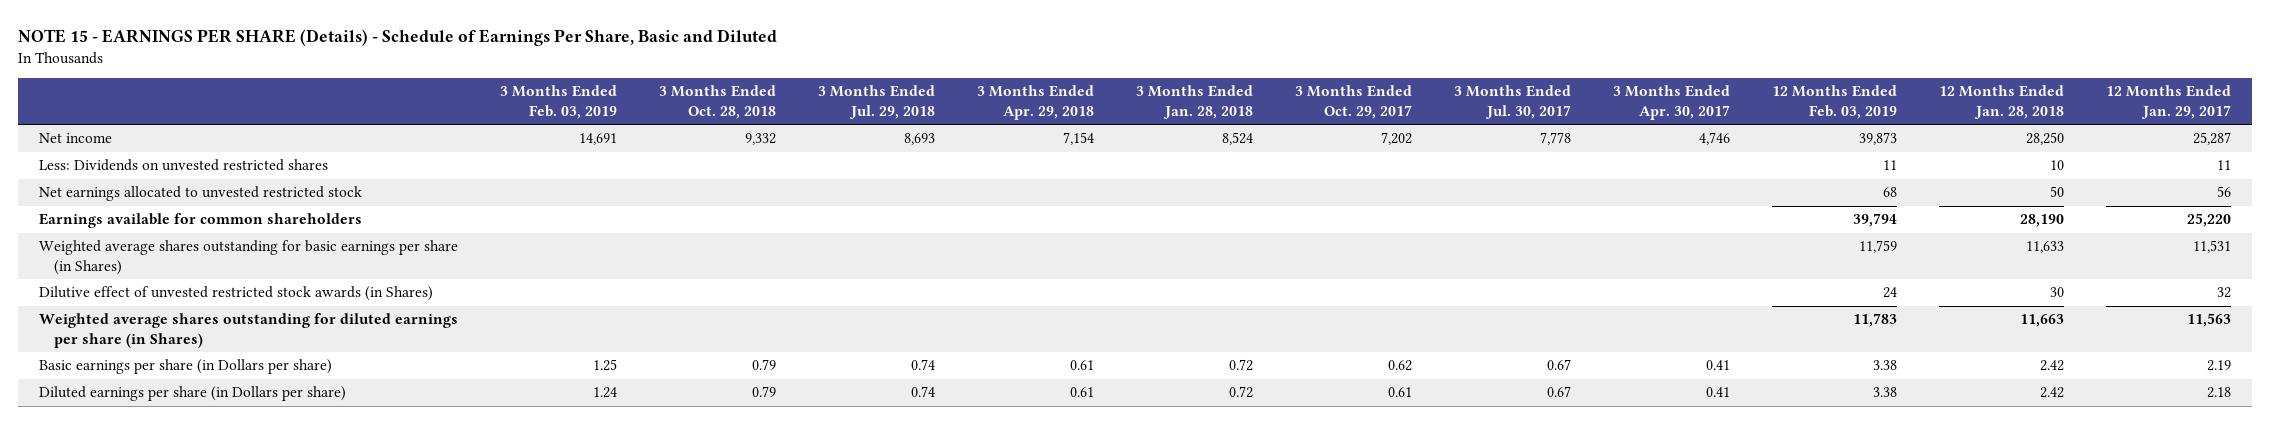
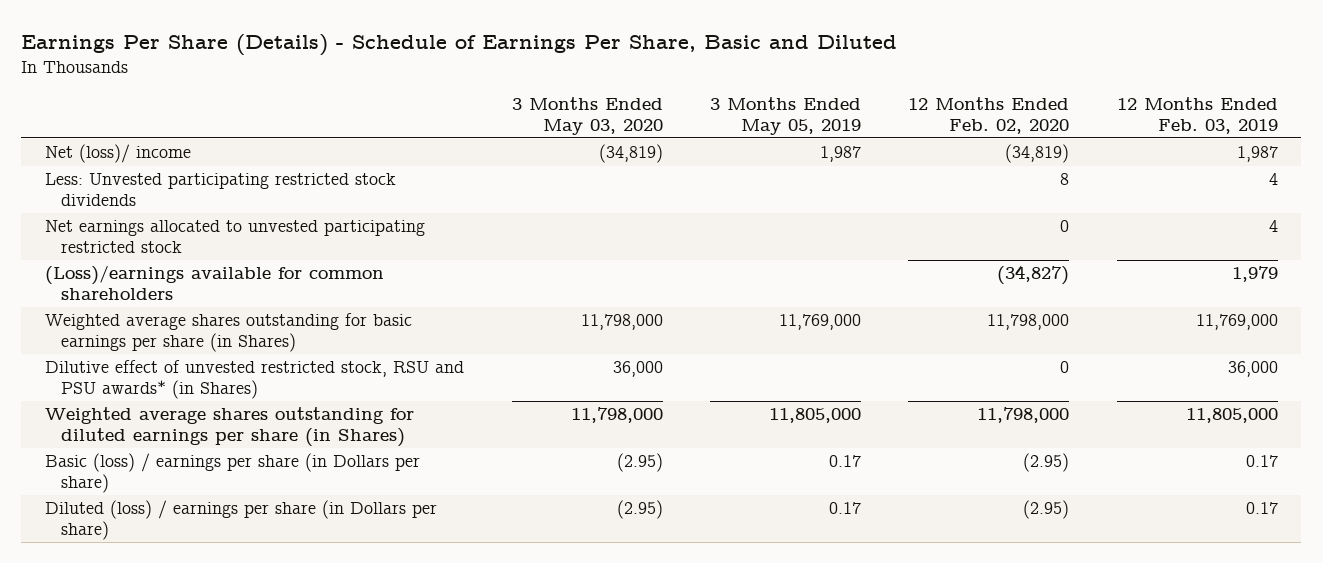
- NOTE 15 - EARNINGS PER SHARE (Details) - Schedule of Earnings Per Share, Basic and Diluted
+ Earnings Per Share (Details) - Schedule of Earnings Per Share, Basic and Diluted
- | 3 Months Ended Feb. 03, 2019 | 3 Months Ended Oct. 28, 2018 | 3 Months Ended Jul. 29, 2018 | 3 Months Ended Apr. 29, 2018 | 3 Months Ended Jan. 28, 2018 | 3 Months Ended Oct. 29, 2017 | 3 Months Ended Jul. 30, 2017 | 3 Months Ended Apr. 30, 2017 | 12 Months Ended Feb. 03, 2019 | 12 Months Ended Jan. 28, 2018 | 12 Months Ended Jan. 29, 2017
+ | 3 Months Ended May 03, 2020 | 3 Months Ended May 05, 2019 | 12 Months Ended Feb. 02, 2020 | 12 Months Ended Feb. 03, 2019
- Net income | 14,691 | 9,332 | 8,693 | 7,154 | 8,524 | 7,202 | 7,778 | 4,746 | 39,873 | 28,250 | 25,287
- Less: Dividends on unvested restricted shares | | | | | | | | | 11 | 10 | 11
- Net earnings allocated to unvested restricted stock | | | | | | | | | 68 | 50 | 56
- Earnings available for common shareholders | | | | | | | | | 39,794 | 28,190 | 25,220
- Weighted average shares outstanding for basic earnings per share (in Shares) | | | | | | | | | 11,759 | 11,633 | 11,531
- Dilutive effect of unvested restricted stock awards (in Shares) | | | | | | | | | 24 | 30 | 32
- Weighted average shares outstanding for diluted earnings per share (in Shares) | | | | | | | | | 11,783 | 11,663 | 11,563
- Basic earnings per share (in Dollars per share) | 1.25 | 0.79 | 0.74 | 0.61 | 0.72 | 0.62 | 0.67 | 0.41 | 3.38 | 2.42 | 2.19
- Diluted earnings per share (in Dollars per share) | 1.24 | 0.79 | 0.74 | 0.61 | 0.72 | 0.61 | 0.67 | 0.41 | 3.38 | 2.42 | 2.18
+ Net (loss)/ income | (34,819) | 1,987 | (34,819) | 1,987
+ Less: Unvested participating restricted stock dividends | | | 8 | 4
+ Net earnings allocated to unvested participating restricted stock | | | 0 | 4
+ (Loss)/earnings available for common shareholders | | | (34,827) | 1,979
+ Weighted average shares outstanding for basic earnings per share (in Shares) | 11,798,000 | 11,769,000 | 11,798,000 | 11,769,000
+ Dilutive effect of unvested restricted stock, RSU and PSU awards* (in Shares) | 36,000 | | 0 | 36,000
+ Weighted average shares outstanding for diluted earnings per share (in Shares) | 11,798,000 | 11,805,000 | 11,798,000 | 11,805,000
+ Basic (loss) / earnings per share (in Dollars per share) | (2.95) | 0.17 | (2.95) | 0.17
+ Diluted (loss) / earnings per share (in Dollars per share) | (2.95) | 0.17 | (2.95) | 0.17

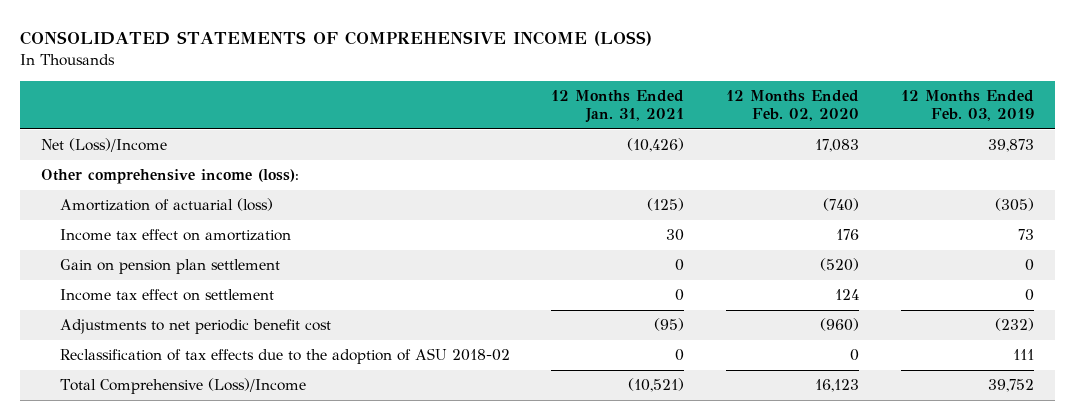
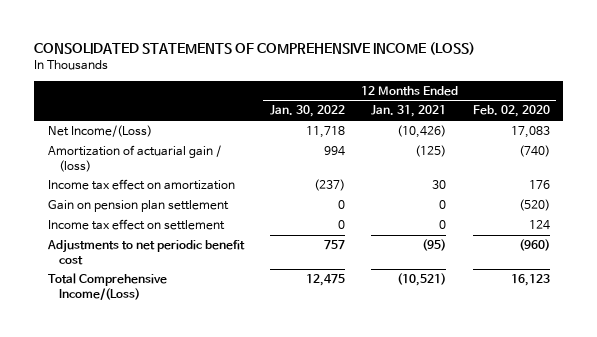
- | 12 Months Ended Jan. 31, 2021 | 12 Months Ended Feb. 02, 2020 | 12 Months Ended Feb. 03, 2019
+ | 12 Months Ended Jan. 30, 2022 | 12 Months Ended Jan. 31, 2021 | 12 Months Ended Feb. 02, 2020
- Net (Loss)/Income | (10,426) | 17,083 | 39,873
- Other comprehensive income (loss):
- Amortization of actuarial (loss) | (125) | (740) | (305)
+ Net Income/(Loss) | 11,718 | (10,426) | 17,083
+ Amortization of actuarial gain / (loss) | 994 | (125) | (740)
- Reclassification of tax effects due to the adoption of ASU 2018-02 | 0 | 0 | 111
- Total Comprehensive (Loss)/Income | (10,521) | 16,123 | 39,752
+ Total Comprehensive Income/(Loss) | 12,475 | (10,521) | 16,123

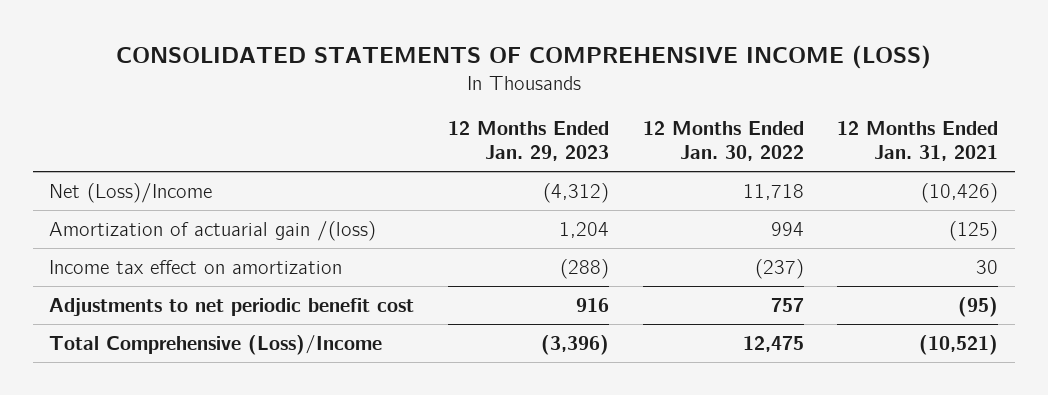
- | 12 Months Ended Jan. 30, 2022 | 12 Months Ended Jan. 31, 2021 | 12 Months Ended Feb. 02, 2020
+ | 12 Months Ended Jan. 29, 2023 | 12 Months Ended Jan. 30, 2022 | 12 Months Ended Jan. 31, 2021
- Net Income/(Loss) | 11,718 | (10,426) | 17,083
- Amortization of actuarial gain / (loss) | 994 | (125) | (740)
+ Net (Loss)/Income | (4,312) | 11,718 | (10,426)
+ Amortization of actuarial gain /(loss) | 1,204 | 994 | (125)
- Gain on pension plan settlement | 0 | 0 | (520)
- Income tax effect on settlement | 0 | 0 | 124
- Total Comprehensive Income/(Loss) | 12,475 | (10,521) | 16,123
+ Total Comprehensive (Loss)/Income | (3,396) | 12,475 | (10,521)

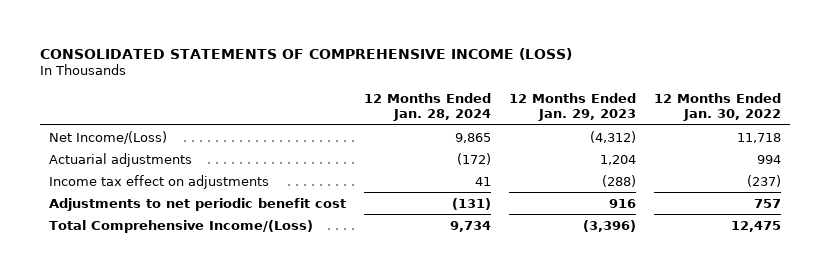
- | 12 Months Ended Jan. 29, 2023 | 12 Months Ended Jan. 30, 2022 | 12 Months Ended Jan. 31, 2021
+ | 12 Months Ended Jan. 28, 2024 | 12 Months Ended Jan. 29, 2023 | 12 Months Ended Jan. 30, 2022
- Net (Loss)/Income | (4,312) | 11,718 | (10,426)
- Amortization of actuarial gain /(loss) | 1,204 | 994 | (125)
- Income tax effect on amortization | (288) | (237) | 30
+ Net Income/(Loss) | 9,865 | (4,312) | 11,718
+ Actuarial adjustments | (172) | 1,204 | 994
+ Income tax effect on adjustments | 41 | (288) | (237)
- Total Comprehensive (Loss)/Income | (3,396) | 12,475 | (10,521)
+ Total Comprehensive Income/(Loss) | 9,734 | (3,396) | 12,475

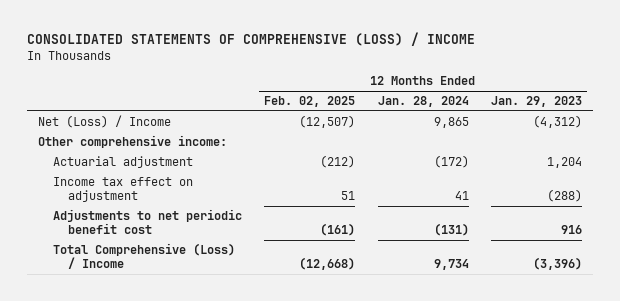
- CONSOLIDATED STATEMENTS OF COMPREHENSIVE INCOME (LOSS)
+ CONSOLIDATED STATEMENTS OF COMPREHENSIVE (LOSS) / INCOME
- | 12 Months Ended Jan. 28, 2024 | 12 Months Ended Jan. 29, 2023 | 12 Months Ended Jan. 30, 2022
+ | 12 Months Ended Feb. 02, 2025 | 12 Months Ended Jan. 28, 2024 | 12 Months Ended Jan. 29, 2023
- Net Income/(Loss) | 9,865 | (4,312) | 11,718
- Actuarial adjustments | (172) | 1,204 | 994
- Income tax effect on adjustments | 41 | (288) | (237)
+ Net (Loss) / Income | (12,507) | 9,865 | (4,312)
+ Other comprehensive income:
+ Actuarial adjustment | (212) | (172) | 1,204
+ Income tax effect on adjustment | 51 | 41 | (288)
- Total Comprehensive Income/(Loss) | 9,734 | (3,396) | 12,475
+ Total Comprehensive (Loss) / Income | (12,668) | 9,734 | (3,396)

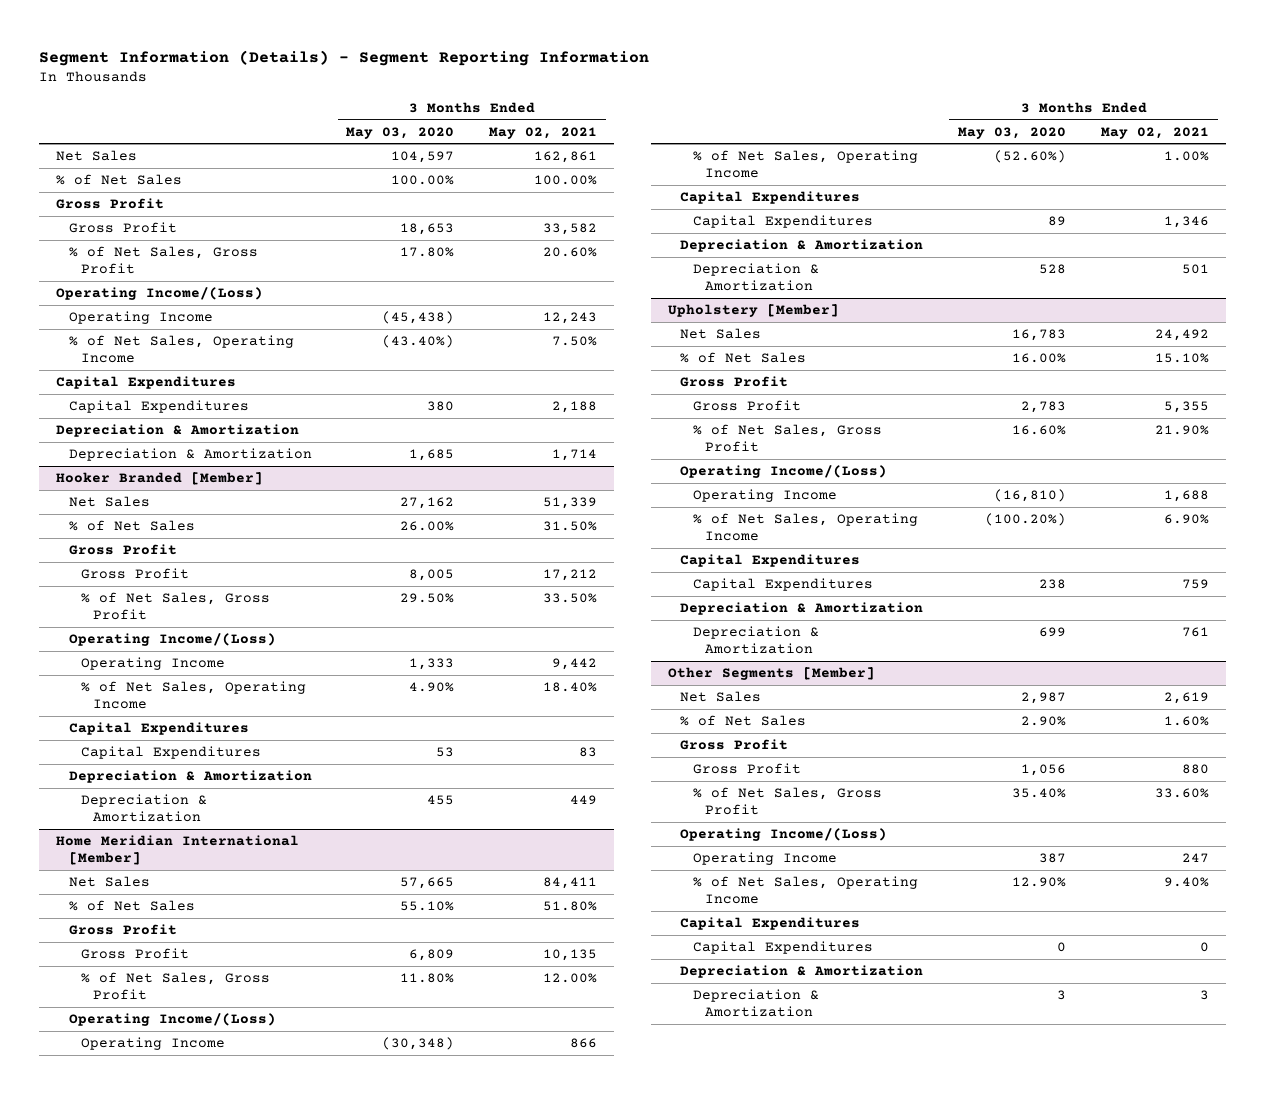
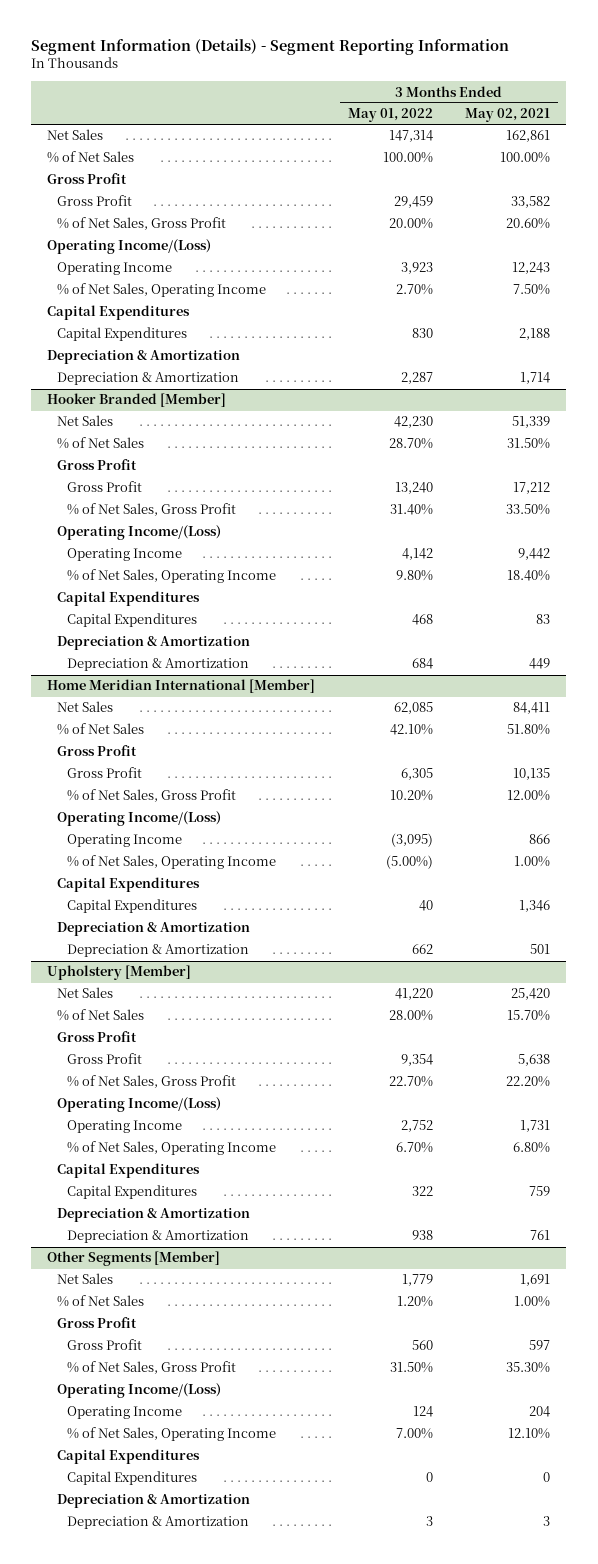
- | 3 Months Ended May 03, 2020 | 3 Months Ended May 02, 2021
+ | 3 Months Ended May 01, 2022 | 3 Months Ended May 02, 2021
@ Upholstery [Member]
- Net Sales | 16,783 | 24,492
- % of Net Sales | 16.00% | 15.10%
+ Net Sales | 41,220 | 25,420
+ % of Net Sales | 28.00% | 15.70%
- Gross Profit | 2,783 | 5,355
- % of Net Sales, Gross Profit | 16.60% | 21.90%
+ Gross Profit | 9,354 | 5,638
+ % of Net Sales, Gross Profit | 22.70% | 22.20%
- Operating Income | (16,810) | 1,688
- % of Net Sales, Operating Income | (100.20%) | 6.90%
+ Operating Income | 2,752 | 1,731
+ % of Net Sales, Operating Income | 6.70% | 6.80%
@ Other Segments [Member]
- Net Sales | 2,987 | 2,619
- % of Net Sales | 2.90% | 1.60%
+ Net Sales | 1,779 | 1,691
+ % of Net Sales | 1.20% | 1.00%
- Gross Profit | 1,056 | 880
- % of Net Sales, Gross Profit | 35.40% | 33.60%
+ Gross Profit | 560 | 597
+ % of Net Sales, Gross Profit | 31.50% | 35.30%
- Operating Income | 387 | 247
- % of Net Sales, Operating Income | 12.90% | 9.40%
+ Operating Income | 124 | 204
+ % of Net Sales, Operating Income | 7.00% | 12.10%

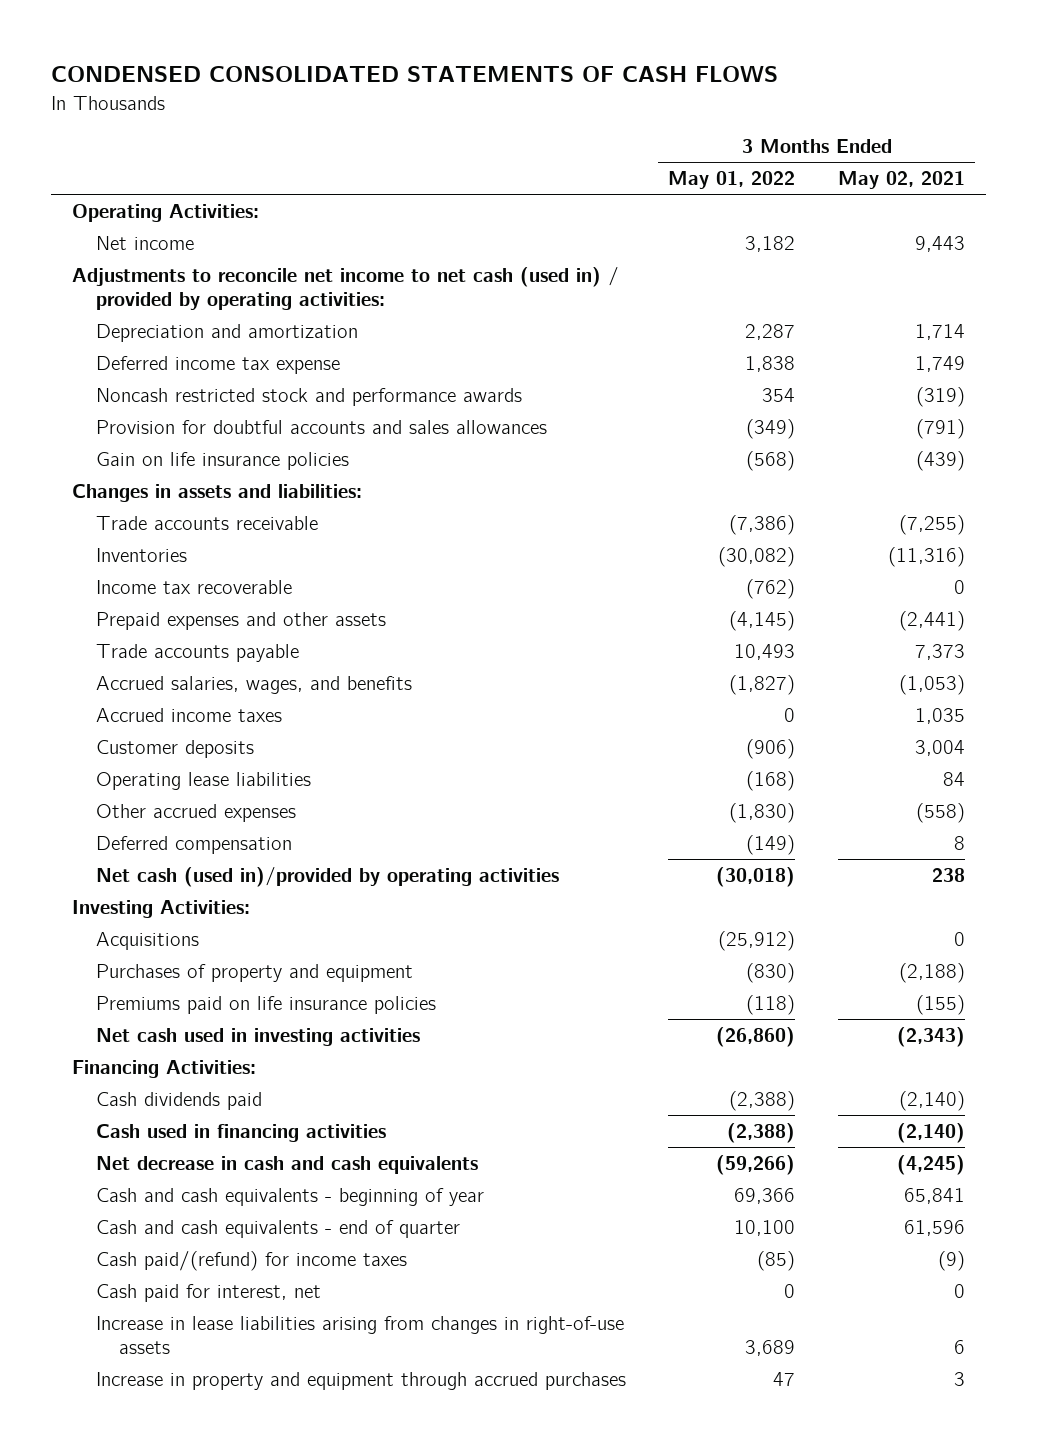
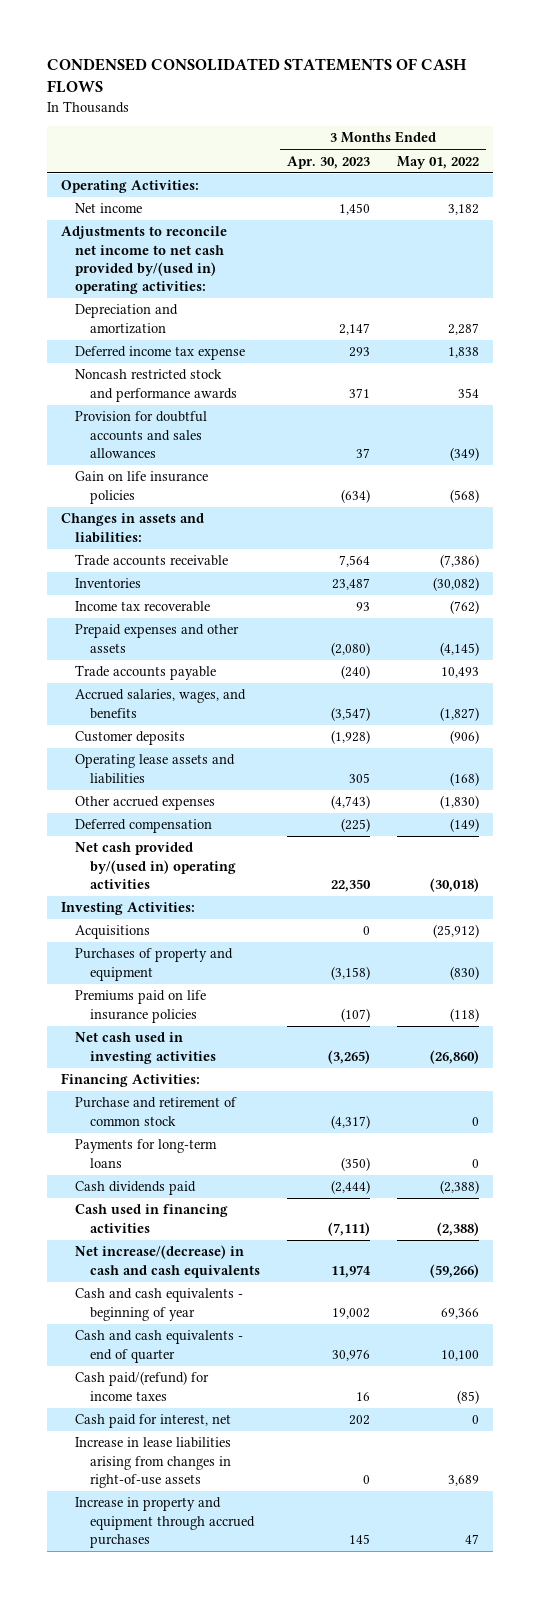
- | 3 Months Ended May 01, 2022 | 3 Months Ended May 02, 2021
+ | 3 Months Ended Apr. 30, 2023 | 3 Months Ended May 01, 2022
- Adjustments to reconcile net income to net cash (used in) / provided by operating activities:
+ Adjustments to reconcile net income to net cash provided by/(used in) operating activities:
- Accrued income taxes | 0 | 1,035
- Operating lease liabilities | (168) | 84
+ Operating lease assets and liabilities | 305 | (168)
- Net cash (used in)/provided by operating activities | (30,018) | 238
+ Net cash provided by/(used in) operating activities | 22,350 | (30,018)
+ Purchase and retirement of common stock | (4,317) | 0
+ Payments for long-term loans | (350) | 0
- Net decrease in cash and cash equivalents | (59,266) | (4,245)
+ Net increase/(decrease) in cash and cash equivalents | 11,974 | (59,266)

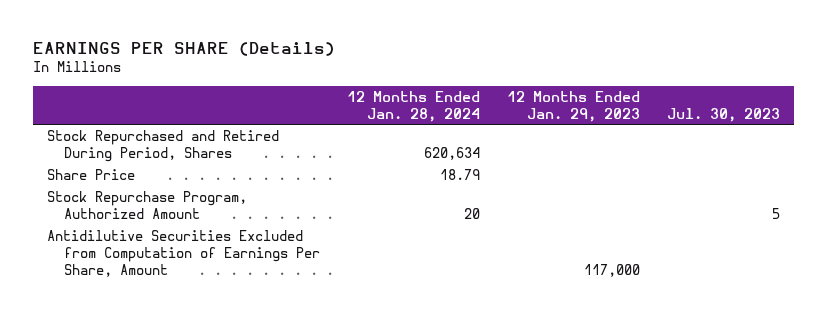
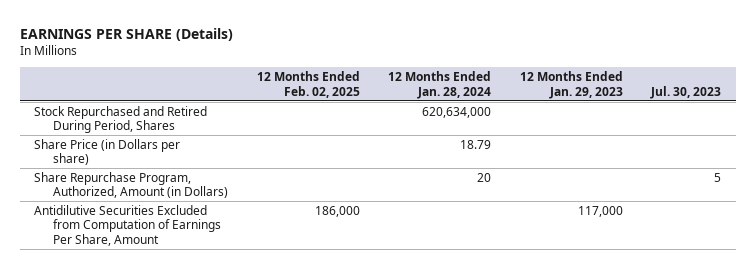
- | 12 Months Ended Jan. 28, 2024 | 12 Months Ended Jan. 29, 2023 | Jul. 30, 2023
+ | 12 Months Ended Feb. 02, 2025 | 12 Months Ended Jan. 28, 2024 | 12 Months Ended Jan. 29, 2023 | Jul. 30, 2023
- Stock Repurchased and Retired During Period, Shares | 620,634 | |
- Share Price | 18.79 | |
- Stock Repurchase Program, Authorized Amount | 20 | | 5
+ Stock Repurchased and Retired During Period, Shares | | 620,634,000 | |
+ Share Price (in Dollars per share) | | 18.79 | |
+ Share Repurchase Program, Authorized, Amount (in Dollars) | | 20 | | 5

